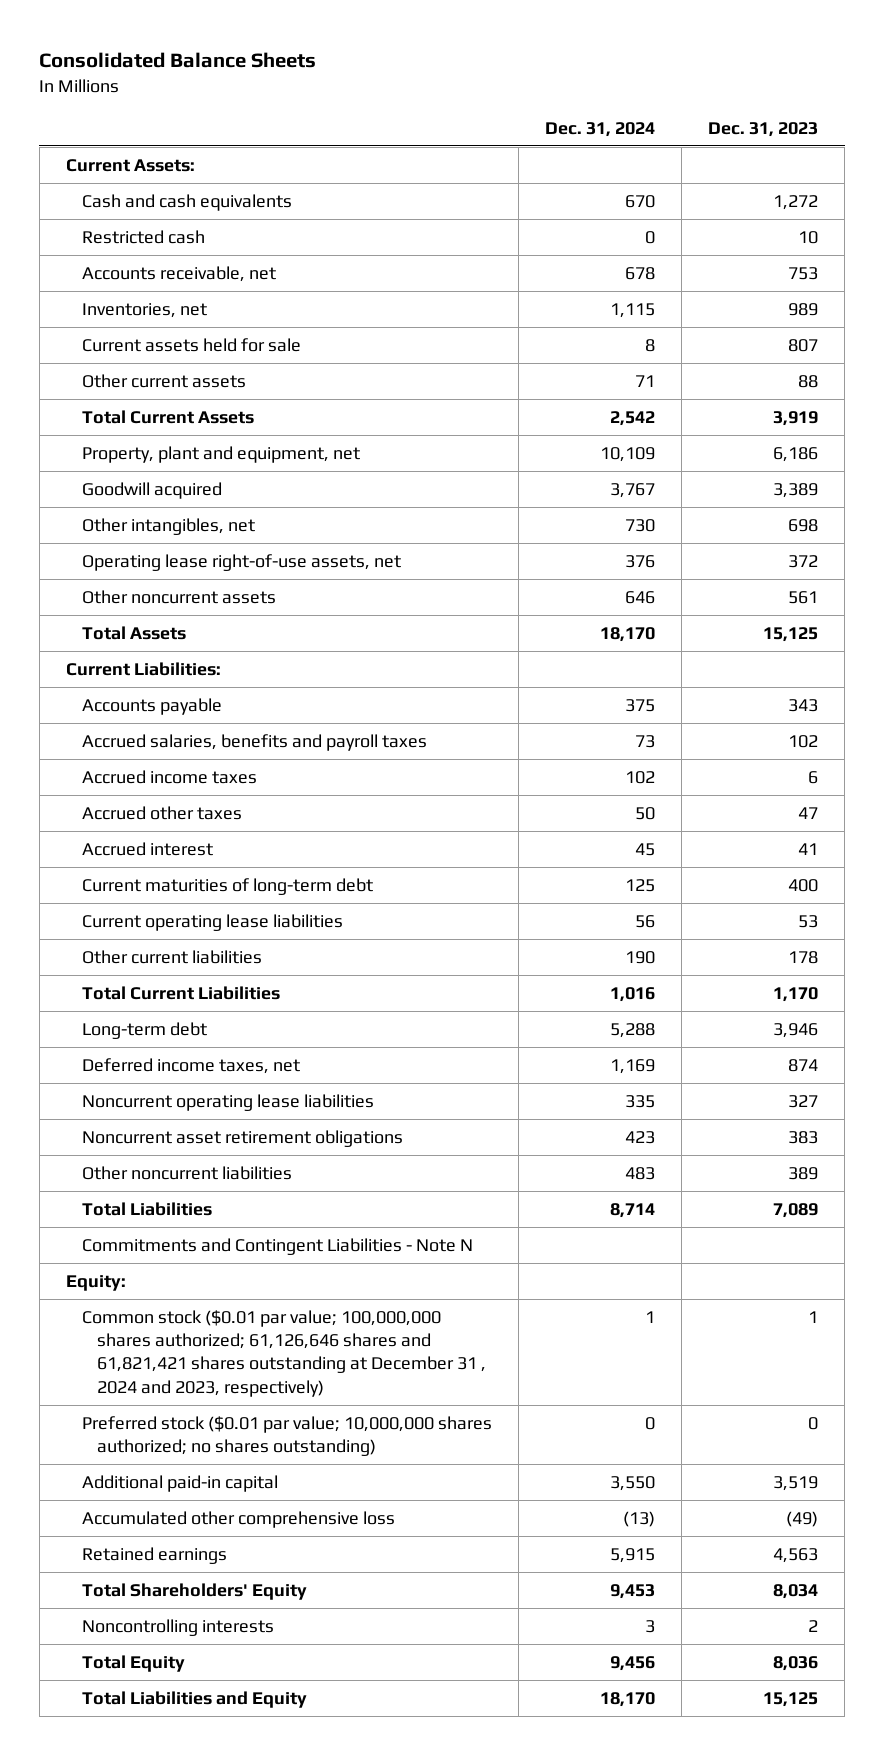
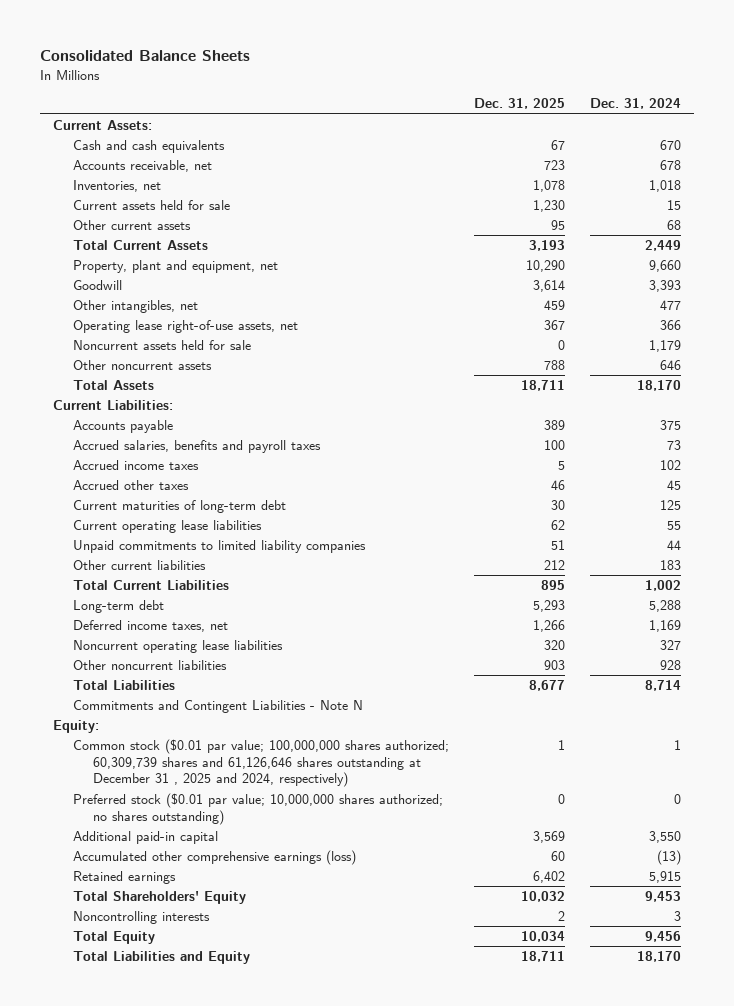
- | Dec. 31, 2024 | Dec. 31, 2023
+ | Dec. 31, 2025 | Dec. 31, 2024
- Restricted cash | 0 | 10
- Inventories, net | 1,115 | 989
- Current assets held for sale | 8 | 807
- Other current assets | 71 | 88
- Total Current Assets | 2,542 | 3,919
- Property, plant and equipment, net | 10,109 | 6,186
- Goodwill acquired | 3,767 | 3,389
- Other intangibles, net | 730 | 698
- Operating lease right-of-use assets, net | 376 | 372
+ Inventories, net | 1,078 | 1,018
+ Current assets held for sale | 1,230 | 15
+ Other current assets | 95 | 68
+ Total Current Assets | 3,193 | 2,449
+ Property, plant and equipment, net | 10,290 | 9,660
+ Goodwill | 3,614 | 3,393
+ Other intangibles, net | 459 | 477
+ Operating lease right-of-use assets, net | 367 | 366
+ Noncurrent assets held for sale | 0 | 1,179
- Accrued other taxes | 50 | 47
- Accrued interest | 45 | 41
+ Accrued other taxes | 46 | 45
- Current operating lease liabilities | 56 | 53
- Other current liabilities | 190 | 178
- Total Current Liabilities | 1,016 | 1,170
+ Current operating lease liabilities | 62 | 55
+ Unpaid commitments to limited liability companies | 51 | 44
+ Other current liabilities | 212 | 183
+ Total Current Liabilities | 895 | 1,002
- Noncurrent operating lease liabilities | 335 | 327
- Noncurrent asset retirement obligations | 423 | 383
- Other noncurrent liabilities | 483 | 389
+ Noncurrent operating lease liabilities | 320 | 327
+ Other noncurrent liabilities | 903 | 928
- Common stock ($0.01 par value; 100,000,000 shares authorized; 61,126,646 shares and 61,821,421 shares outstanding at December 31 , 2024 and 2023, respectively) | 1 | 1
+ Common stock ($0.01 par value; 100,000,000 shares authorized; 60,309,739 shares and 61,126,646 shares outstanding at December 31 , 2025 and 2024, respectively) | 1 | 1
- Accumulated other comprehensive loss | (13) | (49)
+ Accumulated other comprehensive earnings (loss) | 60 | (13)

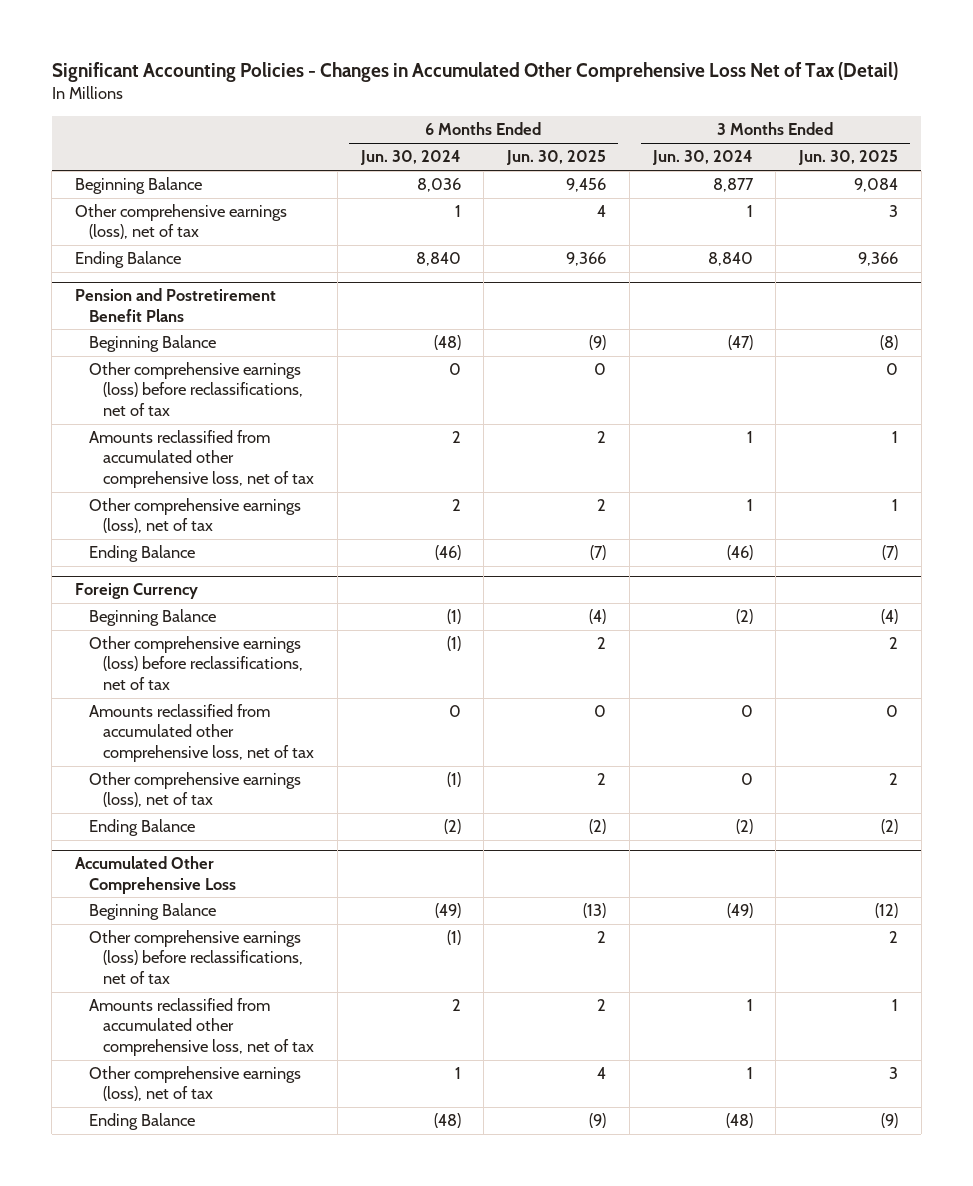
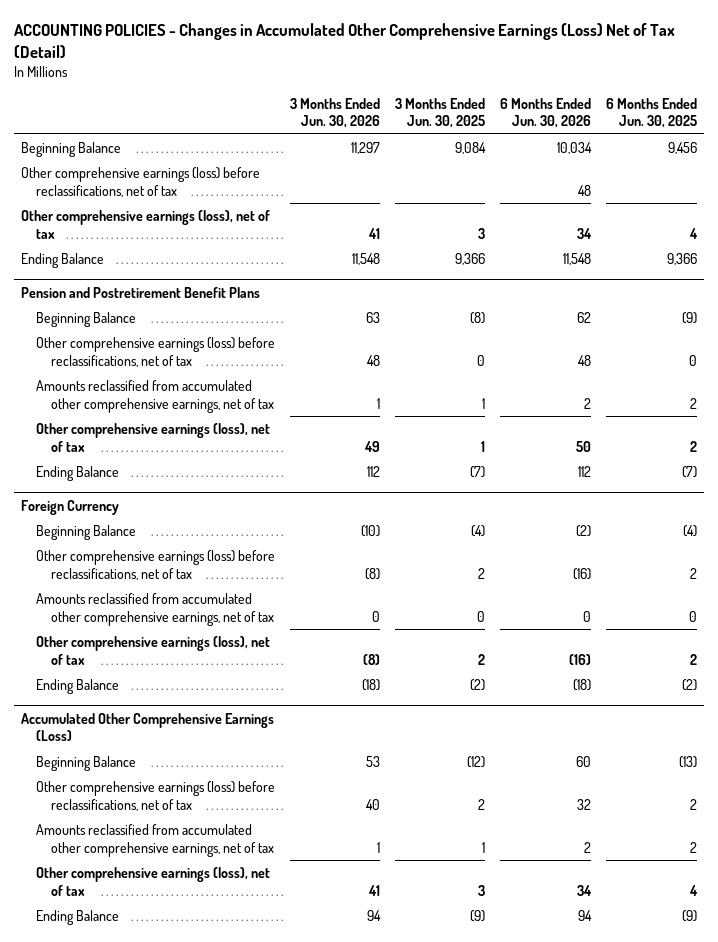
- Significant Accounting Policies - Changes in Accumulated Other Comprehensive Loss Net of Tax (Detail)
+ ACCOUNTING POLICIES - Changes in Accumulated Other Comprehensive Earnings (Loss) Net of Tax (Detail)
- | 6 Months Ended Jun. 30, 2024 | 6 Months Ended Jun. 30, 2025 | 3 Months Ended Jun. 30, 2024 | 3 Months Ended Jun. 30, 2025
+ | 3 Months Ended Jun. 30, 2026 | 3 Months Ended Jun. 30, 2025 | 6 Months Ended Jun. 30, 2026 | 6 Months Ended Jun. 30, 2025
+ Other comprehensive earnings (loss) before reclassifications, net of tax | | | 48 |
@ Pension and Postretirement Benefit Plans
- Amounts reclassified from accumulated other comprehensive loss, net of tax | 2 | 2 | 1 | 1
+ Amounts reclassified from accumulated other comprehensive earnings, net of tax | 1 | 1 | 2 | 2
@ Foreign Currency
- Amounts reclassified from accumulated other comprehensive loss, net of tax | 0 | 0 | 0 | 0
+ Amounts reclassified from accumulated other comprehensive earnings, net of tax | 0 | 0 | 0 | 0
- Accumulated Other Comprehensive Loss
+ Accumulated Other Comprehensive Earnings (Loss)
- Amounts reclassified from accumulated other comprehensive loss, net of tax | 2 | 2 | 1 | 1
+ Amounts reclassified from accumulated other comprehensive earnings, net of tax | 1 | 1 | 2 | 2

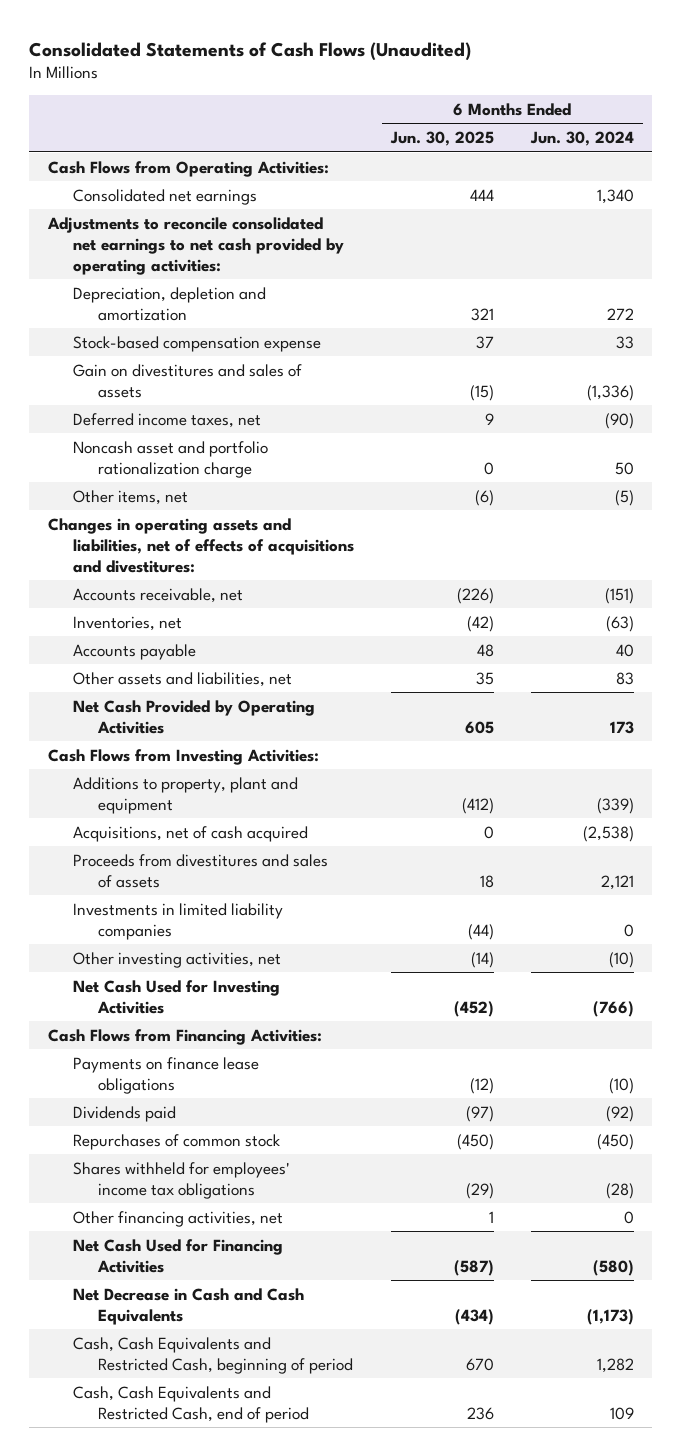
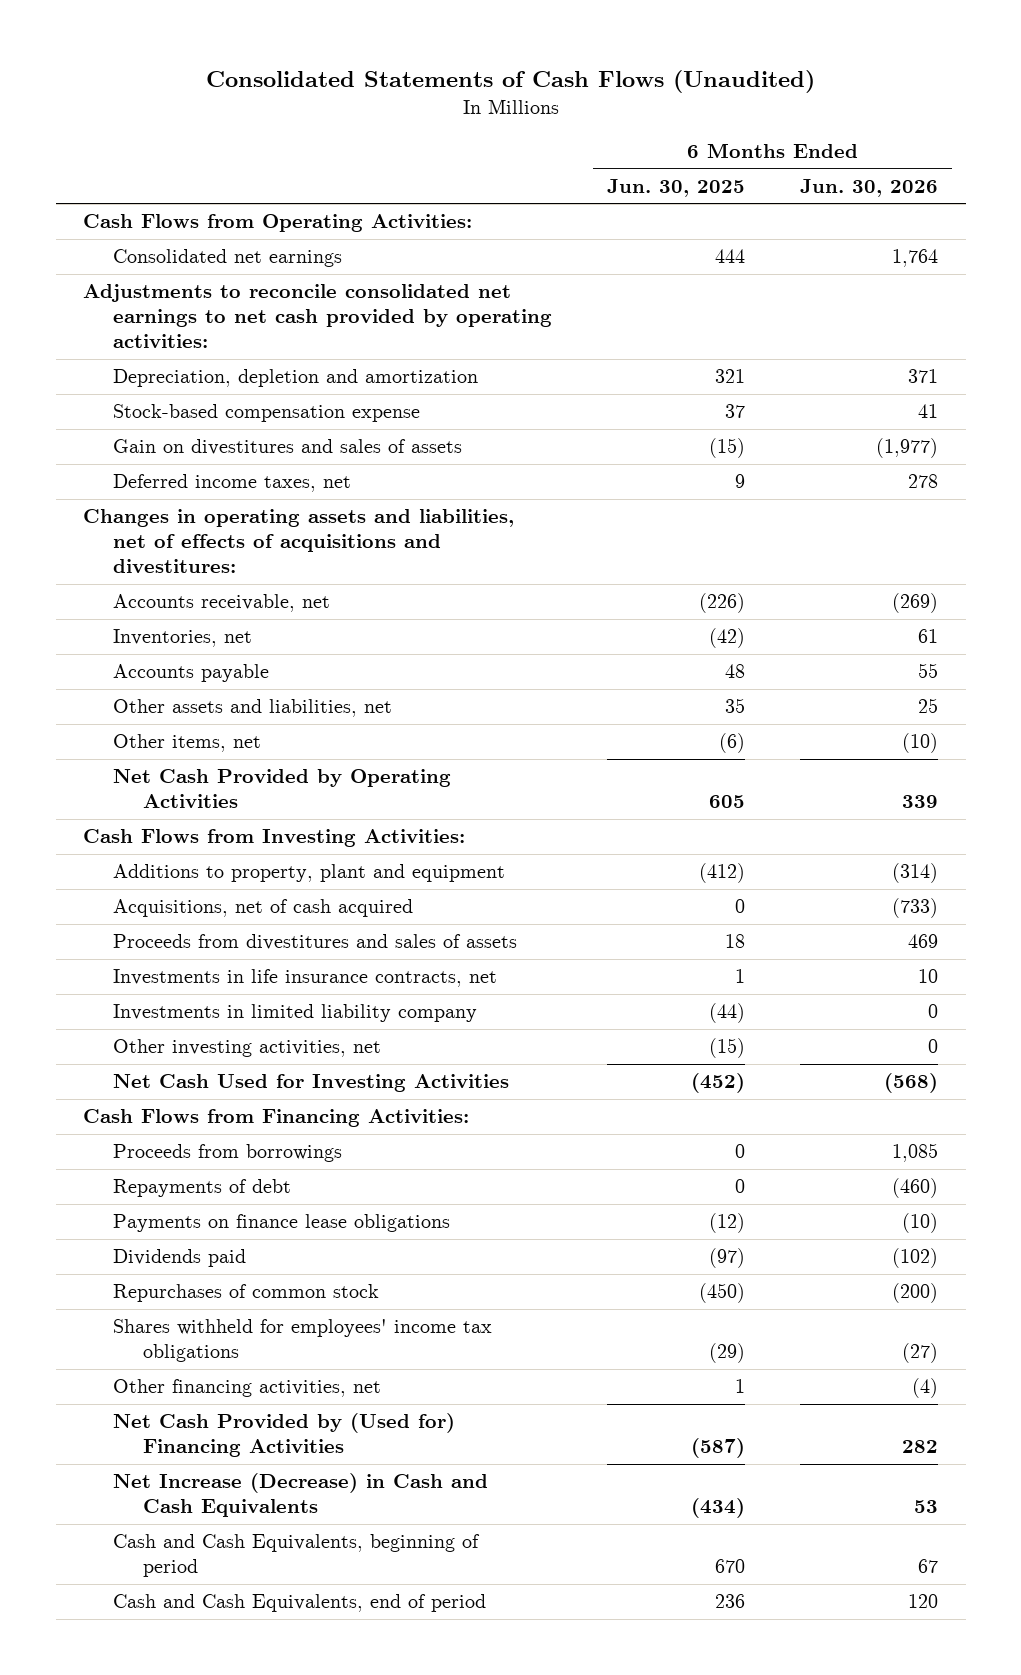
- | 6 Months Ended Jun. 30, 2025 | 6 Months Ended Jun. 30, 2024
+ | 6 Months Ended Jun. 30, 2025 | 6 Months Ended Jun. 30, 2026
- Noncash asset and portfolio rationalization charge | 0 | 50
moved down: Other items, net | (6) | (10)
- Investments in limited liability companies | (44) | 0
- Other investing activities, net | (14) | (10)
+ Investments in life insurance contracts, net | 1 | 10
+ Investments in limited liability company | (44) | 0
+ Other investing activities, net | (15) | 0
+ Proceeds from borrowings | 0 | 1,085
+ Repayments of debt | 0 | (460)
- Net Cash Used for Financing Activities | (587) | (580)
- Net Decrease in Cash and Cash Equivalents | (434) | (1,173)
- Cash, Cash Equivalents and Restricted Cash, beginning of period | 670 | 1,282
- Cash, Cash Equivalents and Restricted Cash, end of period | 236 | 109
+ Net Cash Provided by (Used for) Financing Activities | (587) | 282
+ Net Increase (Decrease) in Cash and Cash Equivalents | (434) | 53
+ Cash and Cash Equivalents, beginning of period | 670 | 67
+ Cash and Cash Equivalents, end of period | 236 | 120

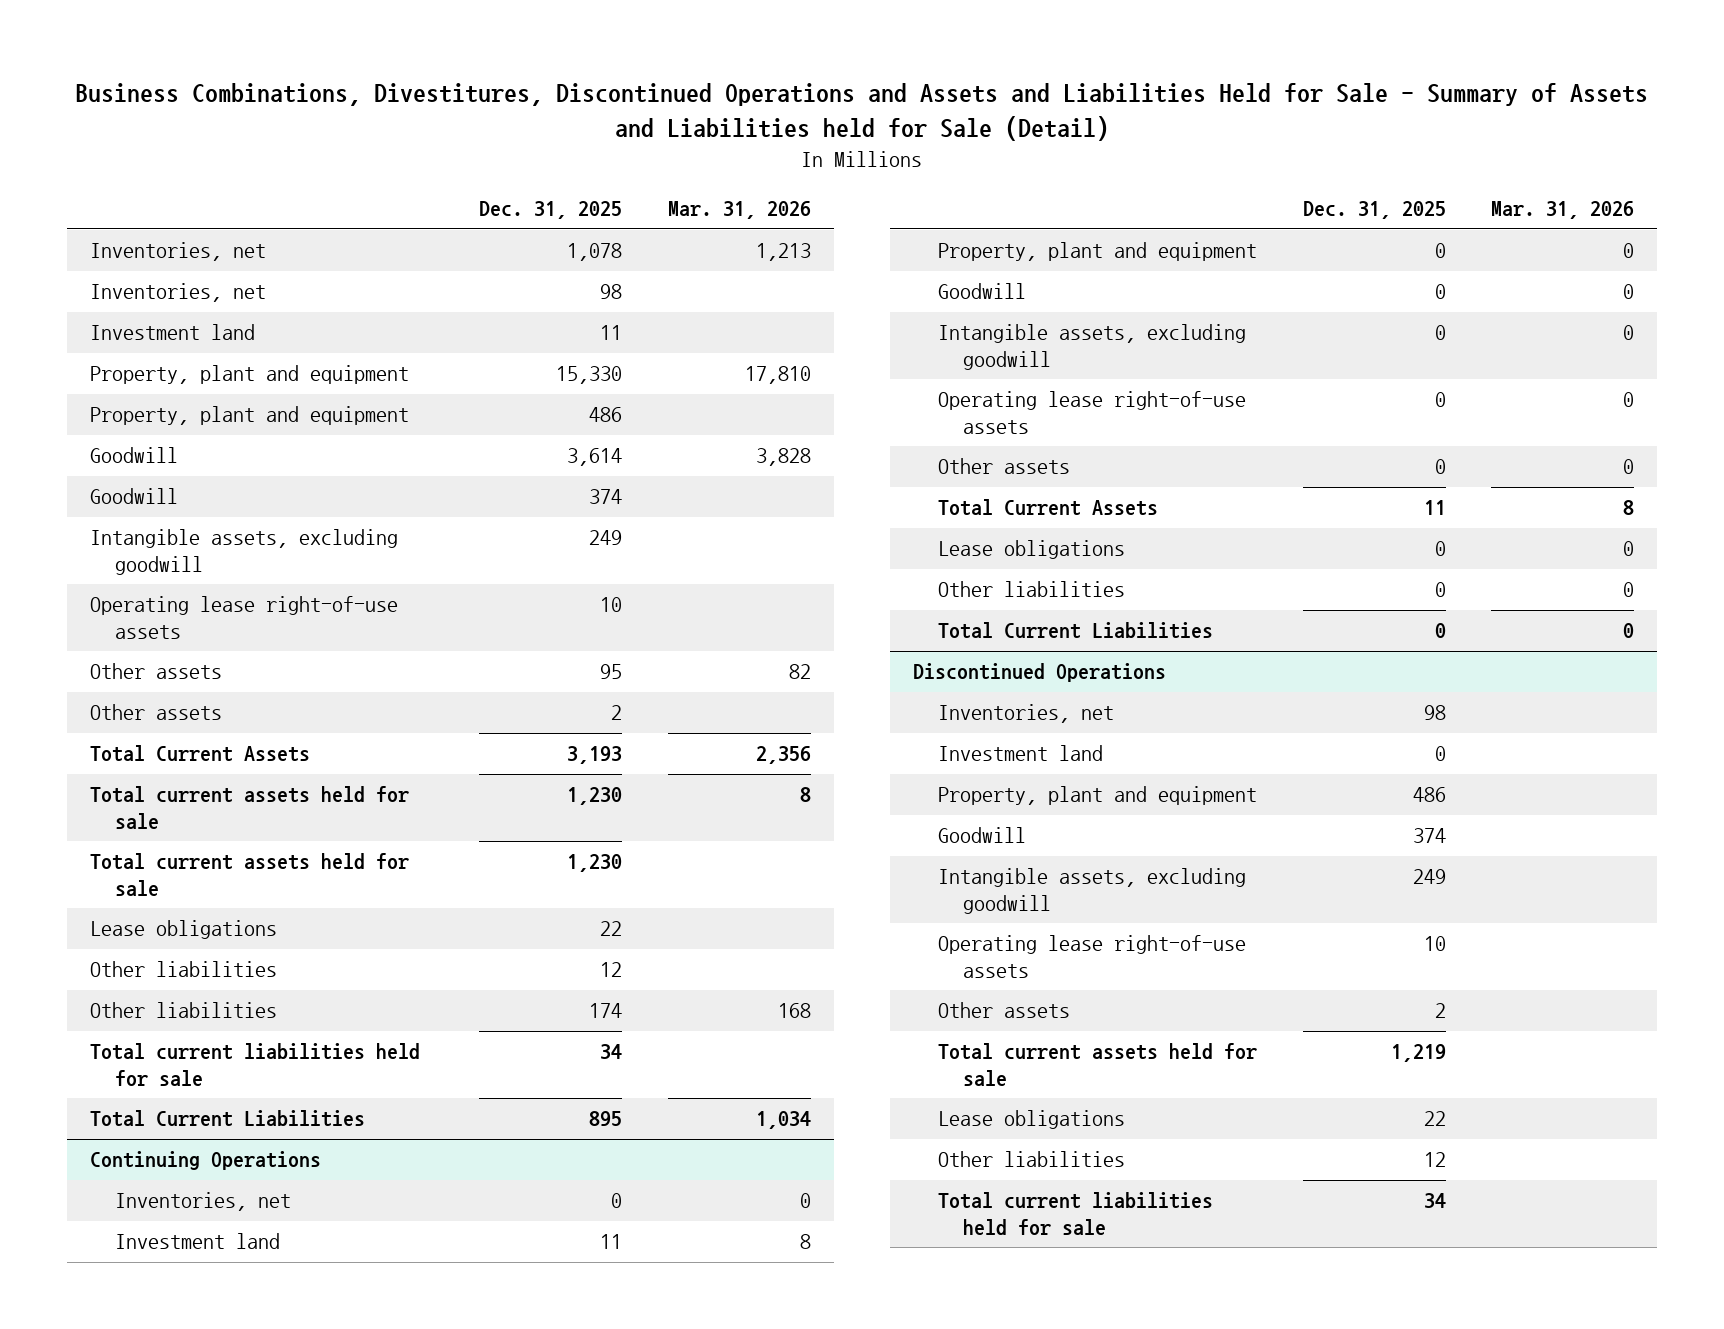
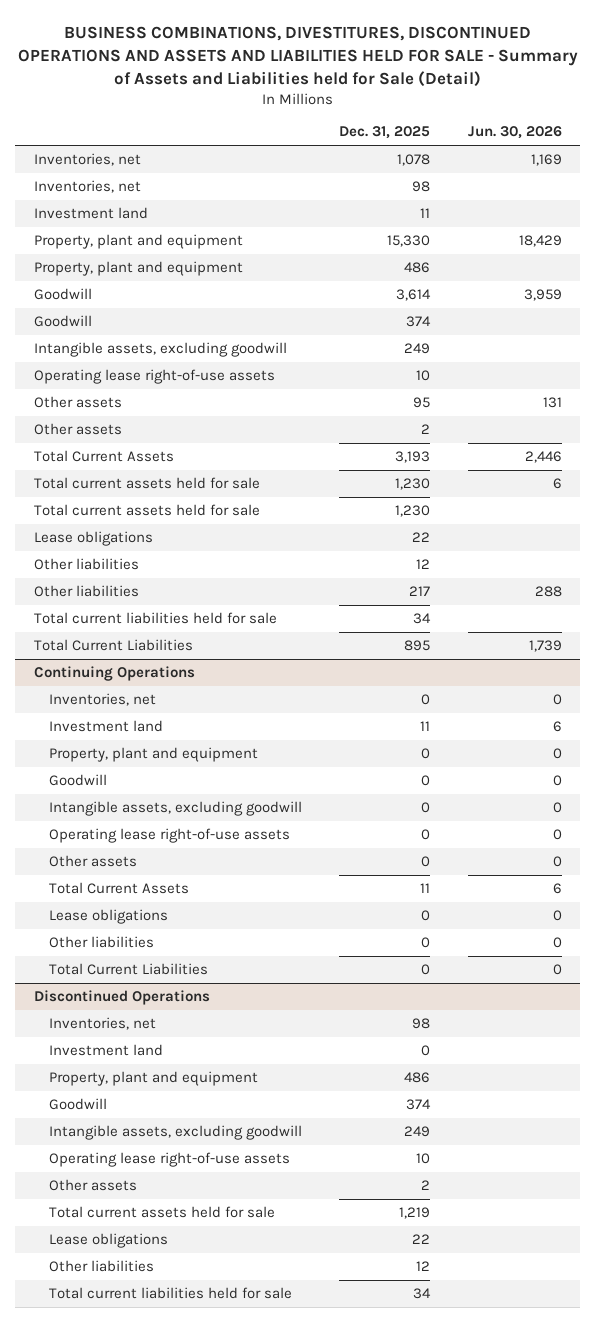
- Business Combinations, Divestitures, Discontinued Operations and Assets and Liabilities Held for Sale - Summary of Assets and Liabilities held for Sale (Detail)
+ BUSINESS COMBINATIONS, DIVESTITURES, DISCONTINUED OPERATIONS AND ASSETS AND LIABILITIES HELD FOR SALE - Summary of Assets and Liabilities held for Sale (Detail)
- | Dec. 31, 2025 | Mar. 31, 2026
+ | Dec. 31, 2025 | Jun. 30, 2026
- Other liabilities | 174 | 168
+ Other liabilities | 217 | 288

